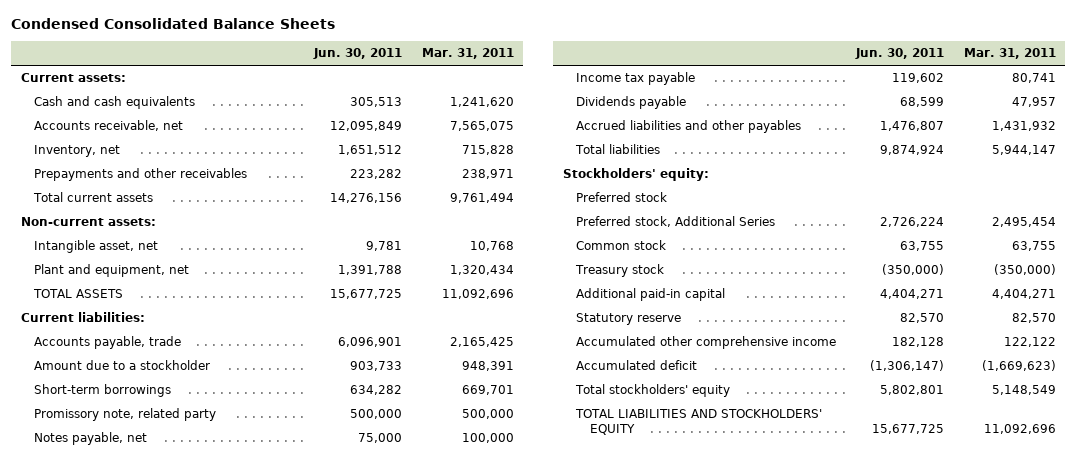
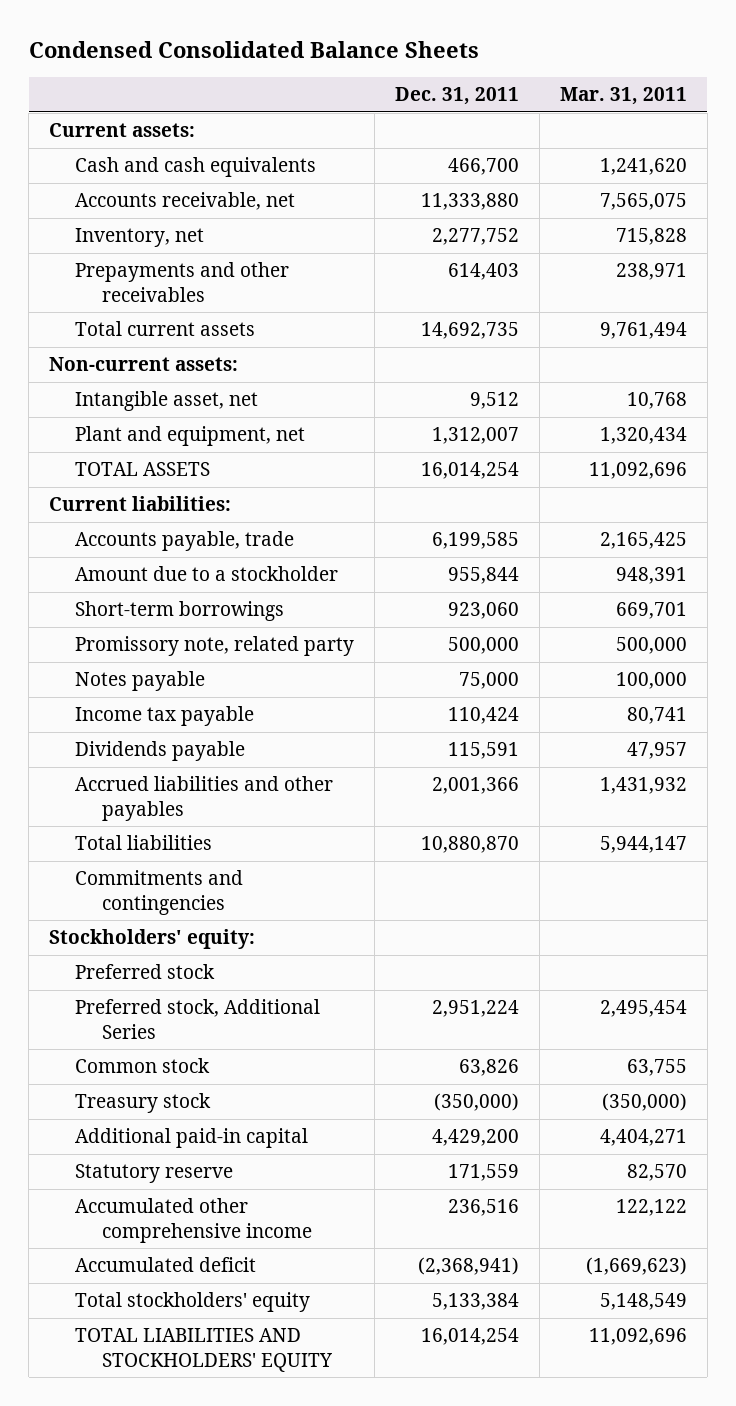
- | Jun. 30, 2011 | Mar. 31, 2011
+ | Dec. 31, 2011 | Mar. 31, 2011
- Notes payable, net | 75,000 | 100,000
+ Notes payable | 75,000 | 100,000
+ Commitments and contingencies

